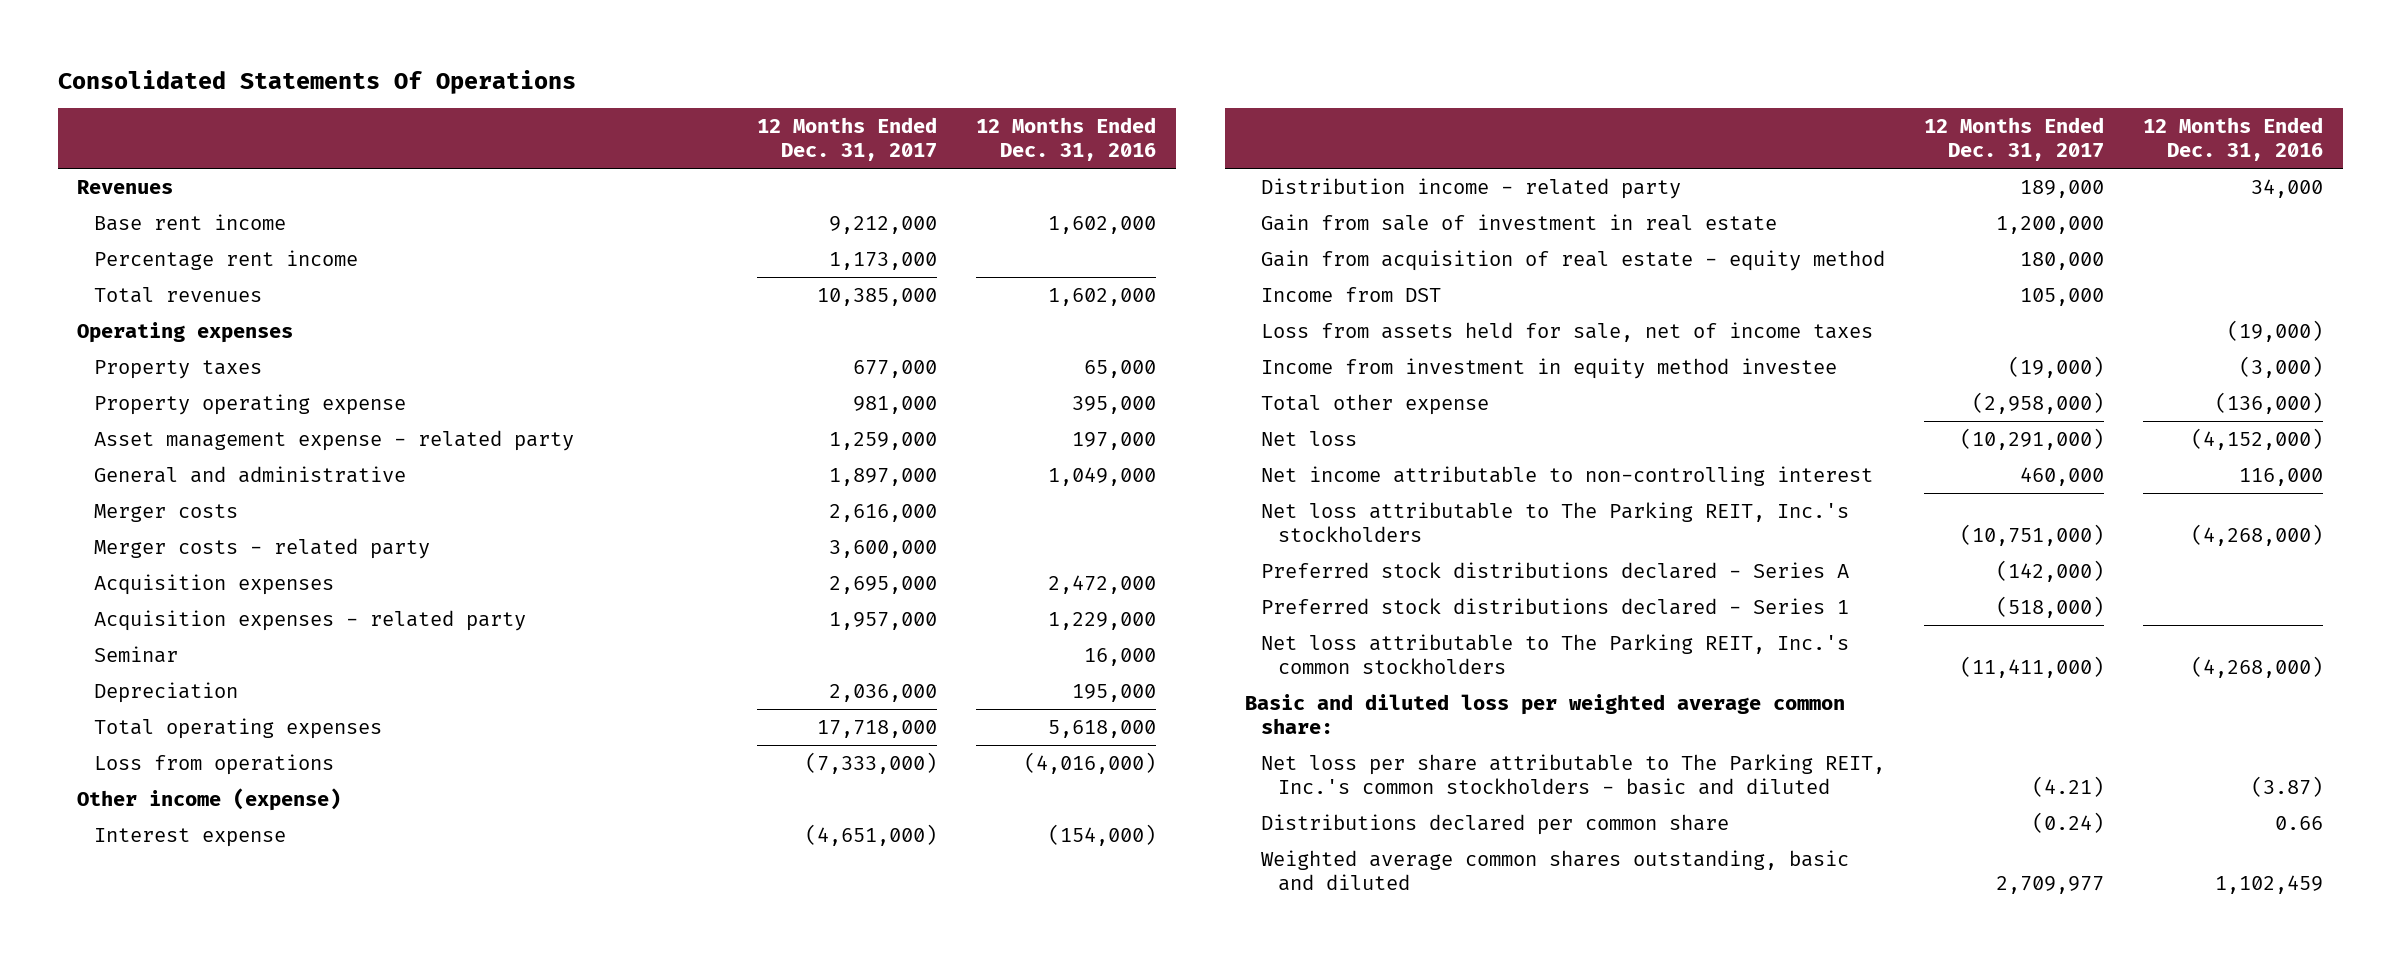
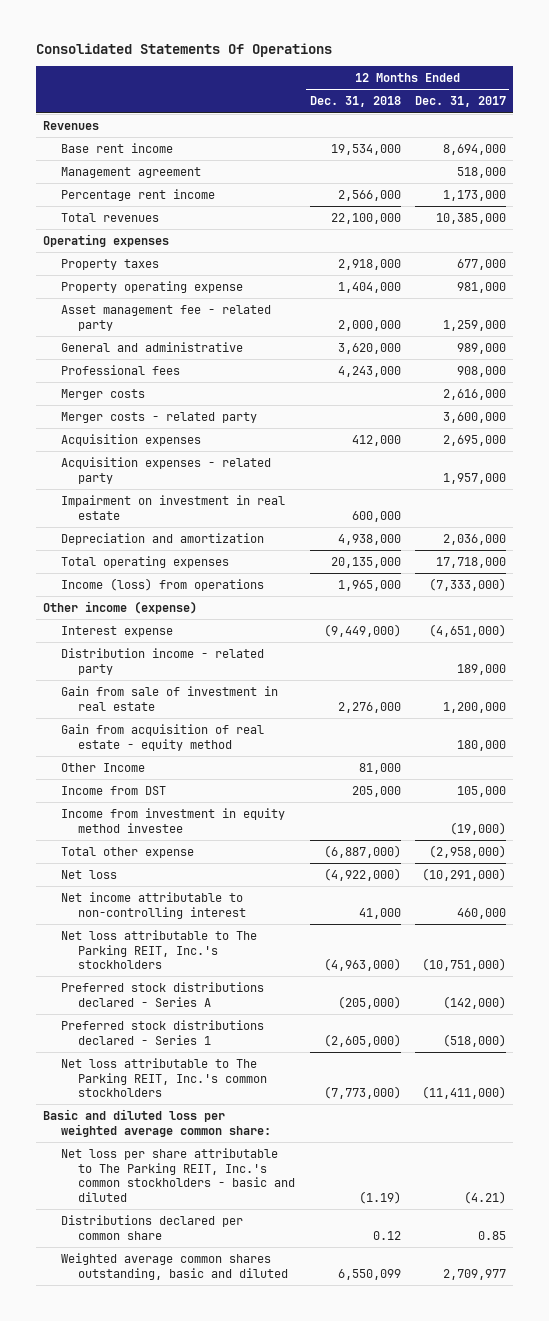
- | 12 Months Ended Dec. 31, 2017 | 12 Months Ended Dec. 31, 2016
+ | 12 Months Ended Dec. 31, 2018 | 12 Months Ended Dec. 31, 2017
- Base rent income | 9,212,000 | 1,602,000
+ Base rent income | 19,534,000 | 8,694,000
+ Management agreement | | 518,000
- Asset management expense - related party | 1,259,000 | 197,000
- General and administrative | 1,897,000 | 1,049,000
+ Asset management fee - related party | 2,000,000 | 1,259,000
+ General and administrative | 3,620,000 | 989,000
+ Professional fees | 4,243,000 | 908,000
- Seminar | | 16,000
- Depreciation | 2,036,000 | 195,000
+ Impairment on investment in real estate | 600,000 |
+ Depreciation and amortization | 4,938,000 | 2,036,000
- Loss from operations | (7,333,000) | (4,016,000)
+ Income (loss) from operations | 1,965,000 | (7,333,000)
+ Other Income | 81,000 |
- Loss from assets held for sale, net of income taxes | | (19,000)
- Distributions declared per common share | (0.24) | 0.66
+ Distributions declared per common share | 0.12 | 0.85

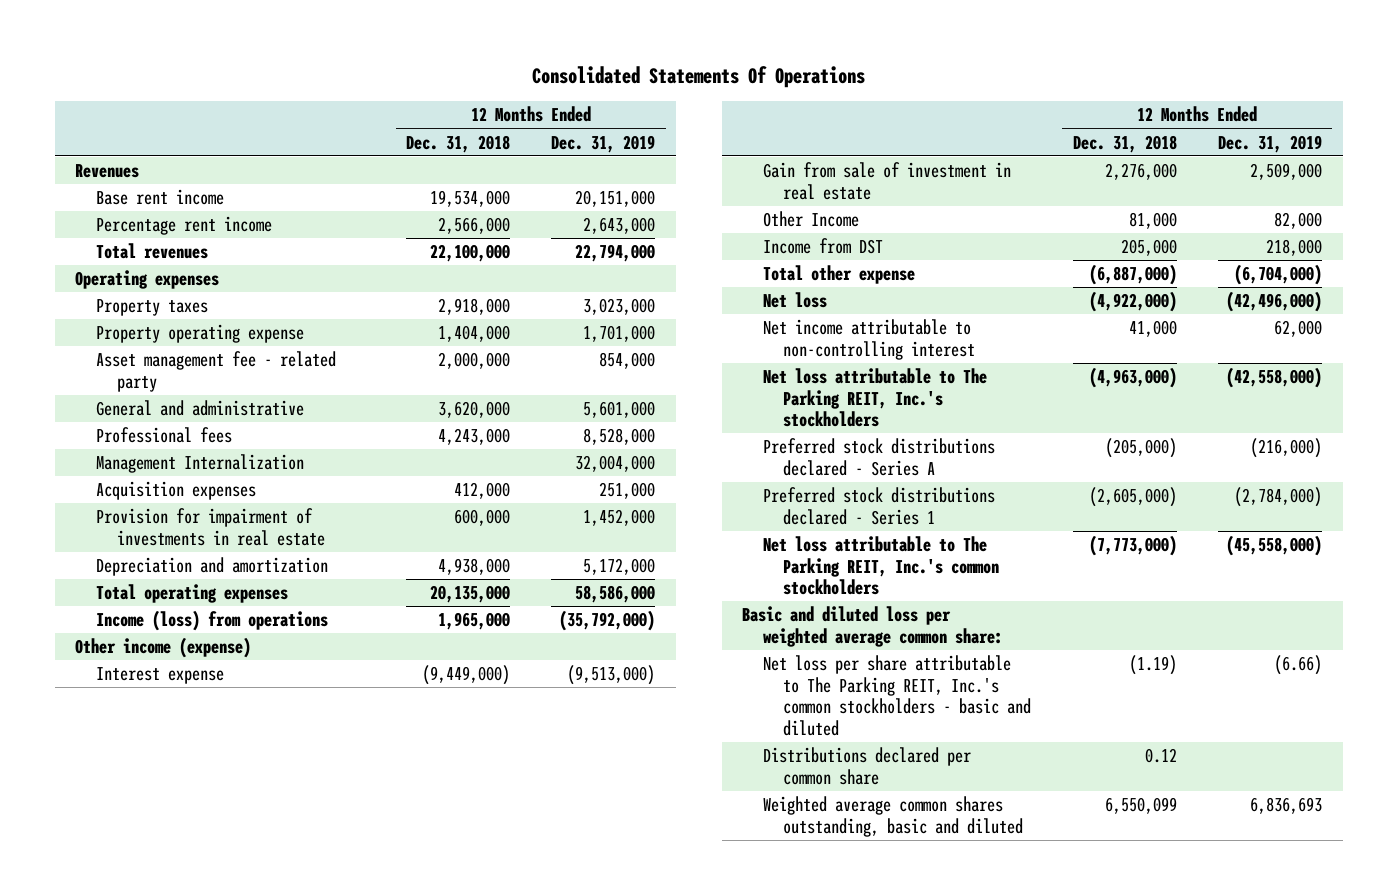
- | 12 Months Ended Dec. 31, 2018 | 12 Months Ended Dec. 31, 2017
+ | 12 Months Ended Dec. 31, 2018 | 12 Months Ended Dec. 31, 2019
- Management agreement | | 518,000
- Merger costs | | 2,616,000
- Merger costs - related party | | 3,600,000
+ Management Internalization | | 32,004,000
- Acquisition expenses - related party | | 1,957,000
- Impairment on investment in real estate | 600,000 |
+ Provision for impairment of investments in real estate | 600,000 | 1,452,000
- Distribution income - related party | | 189,000
- Gain from acquisition of real estate - equity method | | 180,000
- Income from investment in equity method investee | | (19,000)

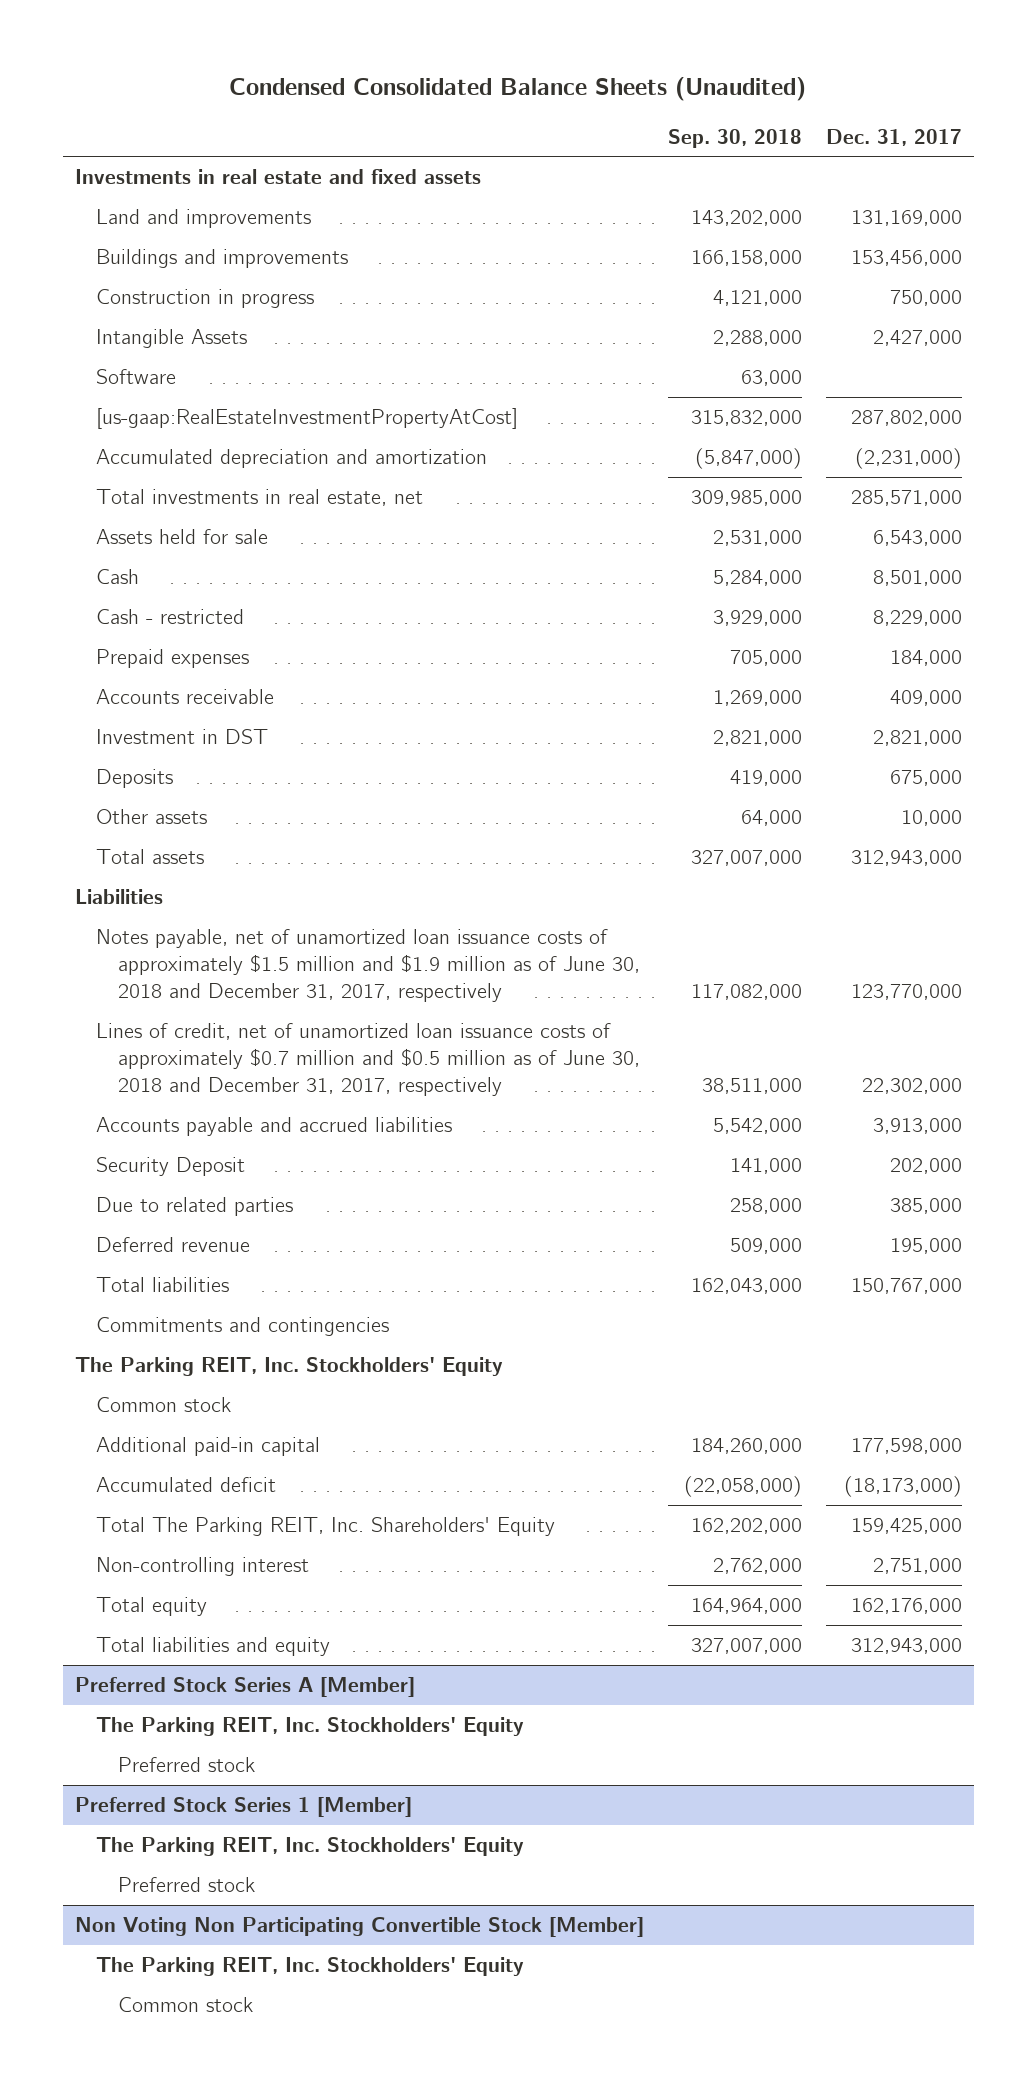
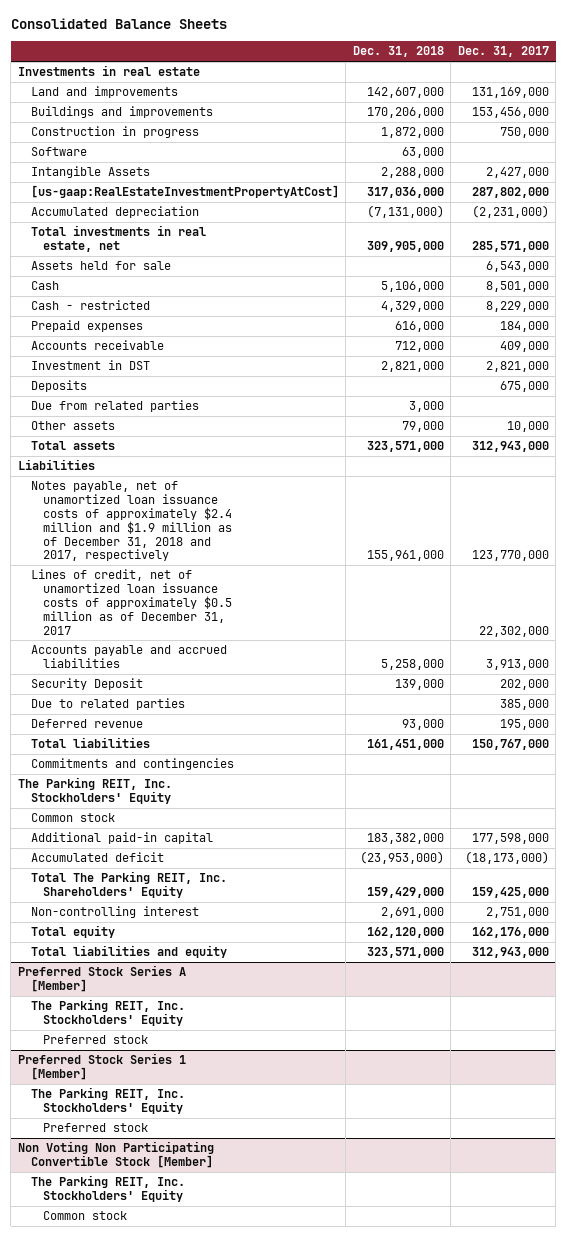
- Condensed Consolidated Balance Sheets (Unaudited)
+ Consolidated Balance Sheets
- | Sep. 30, 2018 | Dec. 31, 2017
+ | Dec. 31, 2018 | Dec. 31, 2017
- Investments in real estate and fixed assets
+ Investments in real estate
moved down: Intangible Assets | 2,288,000 | 2,427,000
- Accumulated depreciation and amortization | (5,847,000) | (2,231,000)
+ Accumulated depreciation | (7,131,000) | (2,231,000)
+ Due from related parties | 3,000 |
- Notes payable, net of unamortized loan issuance costs of approximately $1.5 million and $1.9 million as of June 30, 2018 and December 31, 2017, respectively | 117,082,000 | 123,770,000
- Lines of credit, net of unamortized loan issuance costs of approximately $0.7 million and $0.5 million as of June 30, 2018 and December 31, 2017, respectively | 38,511,000 | 22,302,000
+ Notes payable, net of unamortized loan issuance costs of approximately $2.4 million and $1.9 million as of December 31, 2018 and 2017, respectively | 155,961,000 | 123,770,000
+ Lines of credit, net of unamortized loan issuance costs of approximately $0.5 million as of December 31, 2017 | | 22,302,000

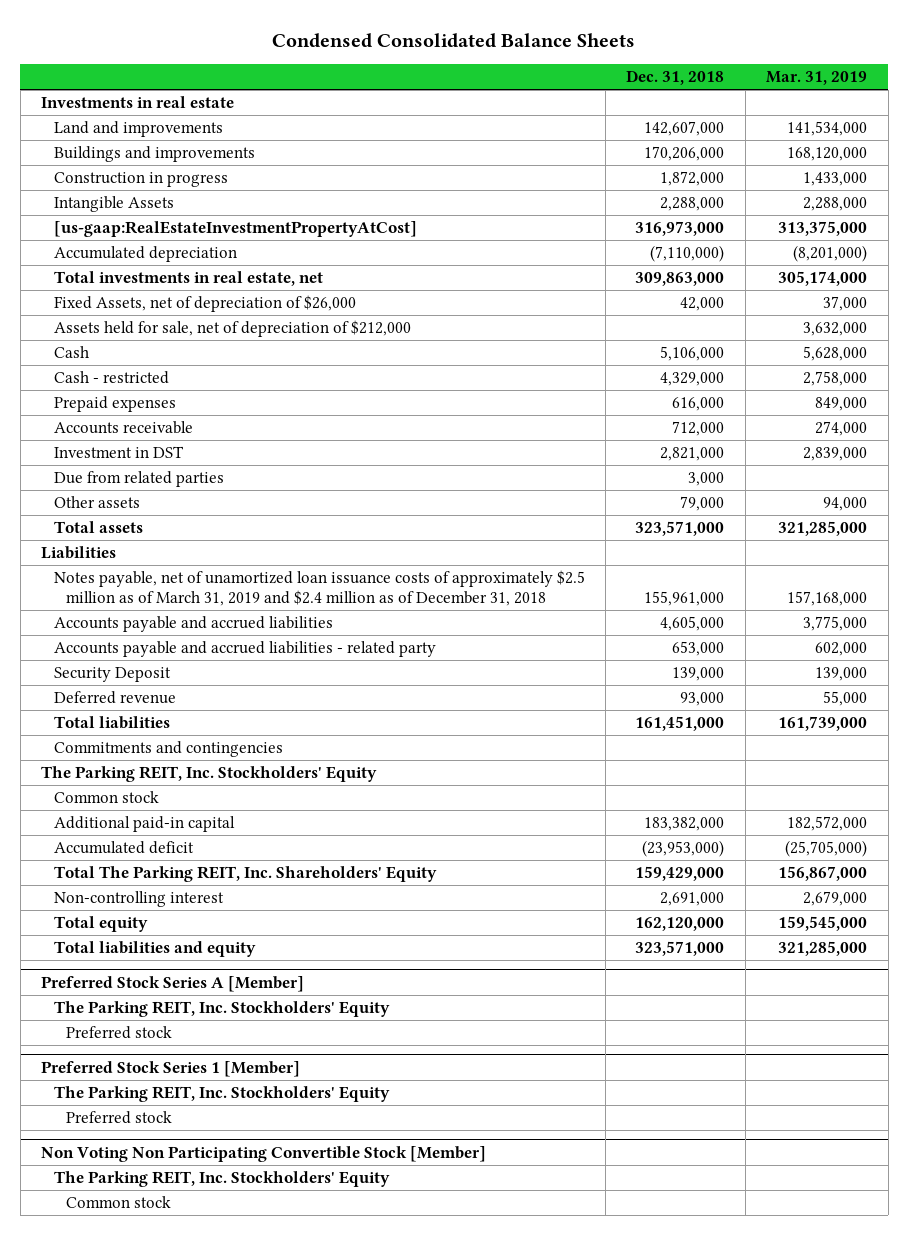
- Consolidated Balance Sheets
+ Condensed Consolidated Balance Sheets
- | Dec. 31, 2018 | Dec. 31, 2017
+ | Dec. 31, 2018 | Mar. 31, 2019
- Software | 63,000 |
- [us-gaap:RealEstateInvestmentPropertyAtCost] | 317,036,000 | 287,802,000
- Accumulated depreciation | (7,131,000) | (2,231,000)
- Total investments in real estate, net | 309,905,000 | 285,571,000
- Assets held for sale | | 6,543,000
+ [us-gaap:RealEstateInvestmentPropertyAtCost] | 316,973,000 | 313,375,000
+ Accumulated depreciation | (7,110,000) | (8,201,000)
+ Total investments in real estate, net | 309,863,000 | 305,174,000
+ Fixed Assets, net of depreciation of $26,000 | 42,000 | 37,000
+ Assets held for sale, net of depreciation of $212,000 | | 3,632,000
- Deposits | | 675,000
- Notes payable, net of unamortized loan issuance costs of approximately $2.4 million and $1.9 million as of December 31, 2018 and 2017, respectively | 155,961,000 | 123,770,000
- Lines of credit, net of unamortized loan issuance costs of approximately $0.5 million as of December 31, 2017 | | 22,302,000
- Accounts payable and accrued liabilities | 5,258,000 | 3,913,000
+ Notes payable, net of unamortized loan issuance costs of approximately $2.5 million as of March 31, 2019 and $2.4 million as of December 31, 2018 | 155,961,000 | 157,168,000
+ Accounts payable and accrued liabilities | 4,605,000 | 3,775,000
+ Accounts payable and accrued liabilities - related party | 653,000 | 602,000
- Due to related parties | | 385,000

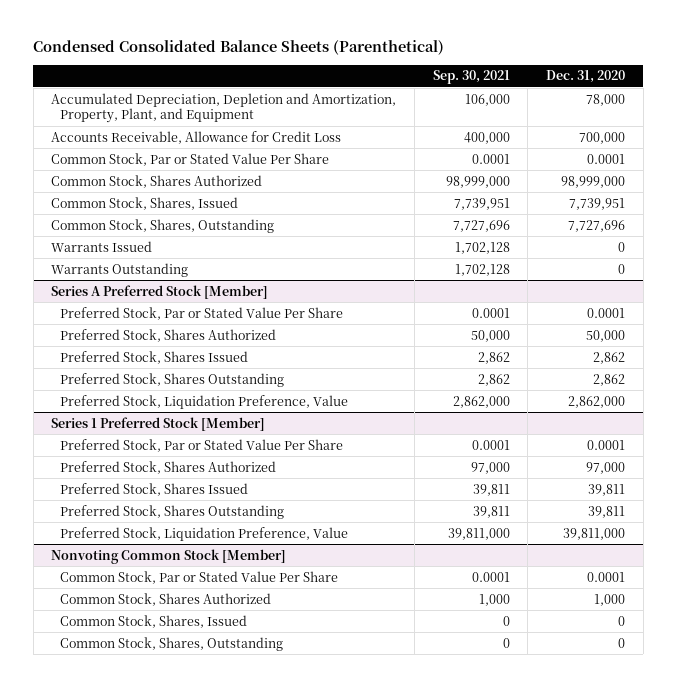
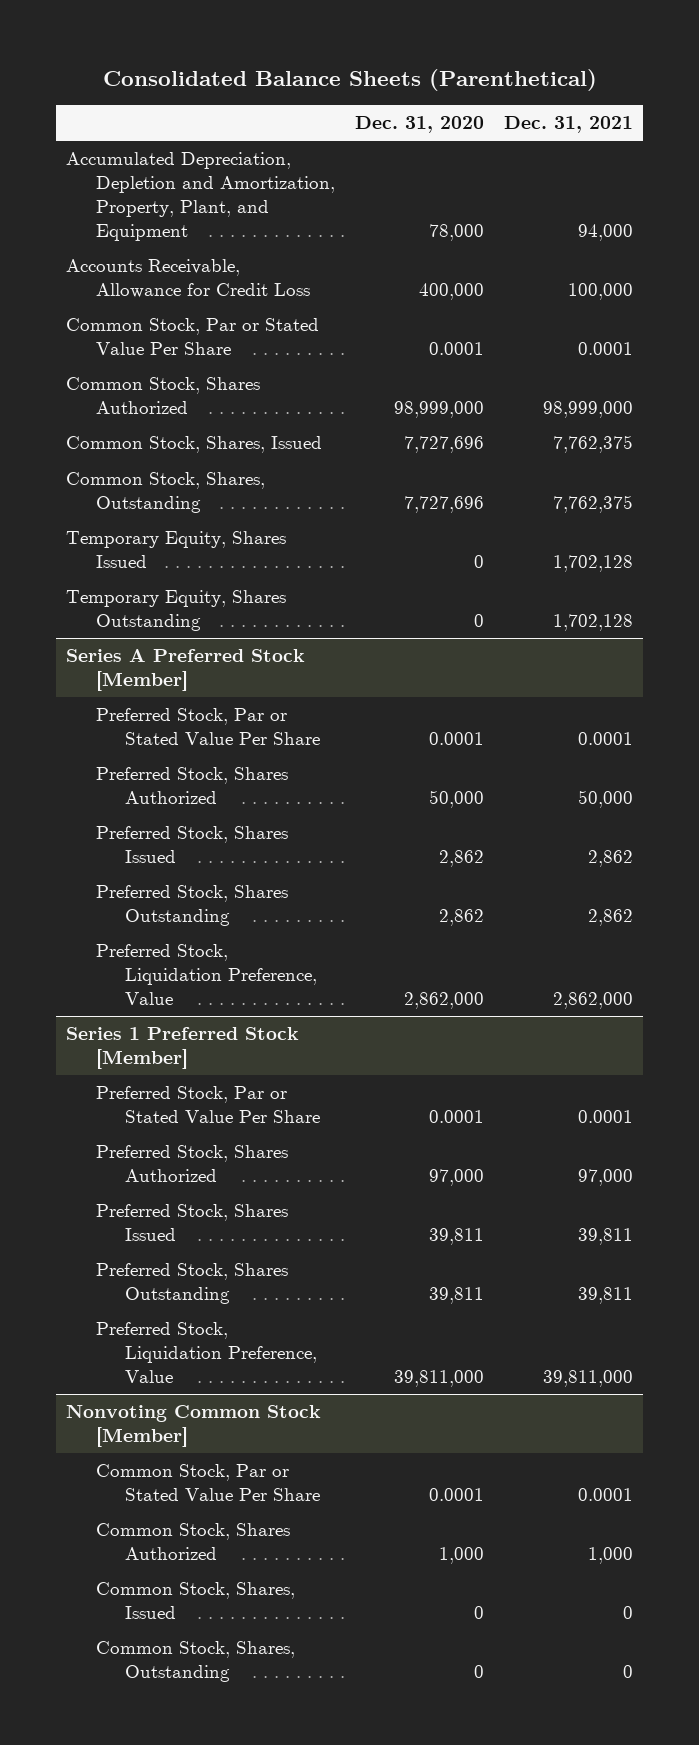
- Condensed Consolidated Balance Sheets (Parenthetical)
+ Consolidated Balance Sheets (Parenthetical)
- | Sep. 30, 2021 | Dec. 31, 2020
+ | Dec. 31, 2020 | Dec. 31, 2021
- Accounts Receivable, Allowance for Credit Loss | 400,000 | 700,000
+ Accounts Receivable, Allowance for Credit Loss | 400,000 | 100,000
- Common Stock, Shares, Issued | 7,739,951 | 7,739,951
+ Common Stock, Shares, Issued | 7,727,696 | 7,762,375
- Warrants Issued | 1,702,128 | 0
- Warrants Outstanding | 1,702,128 | 0
+ Temporary Equity, Shares Issued | 0 | 1,702,128
+ Temporary Equity, Shares Outstanding | 0 | 1,702,128

